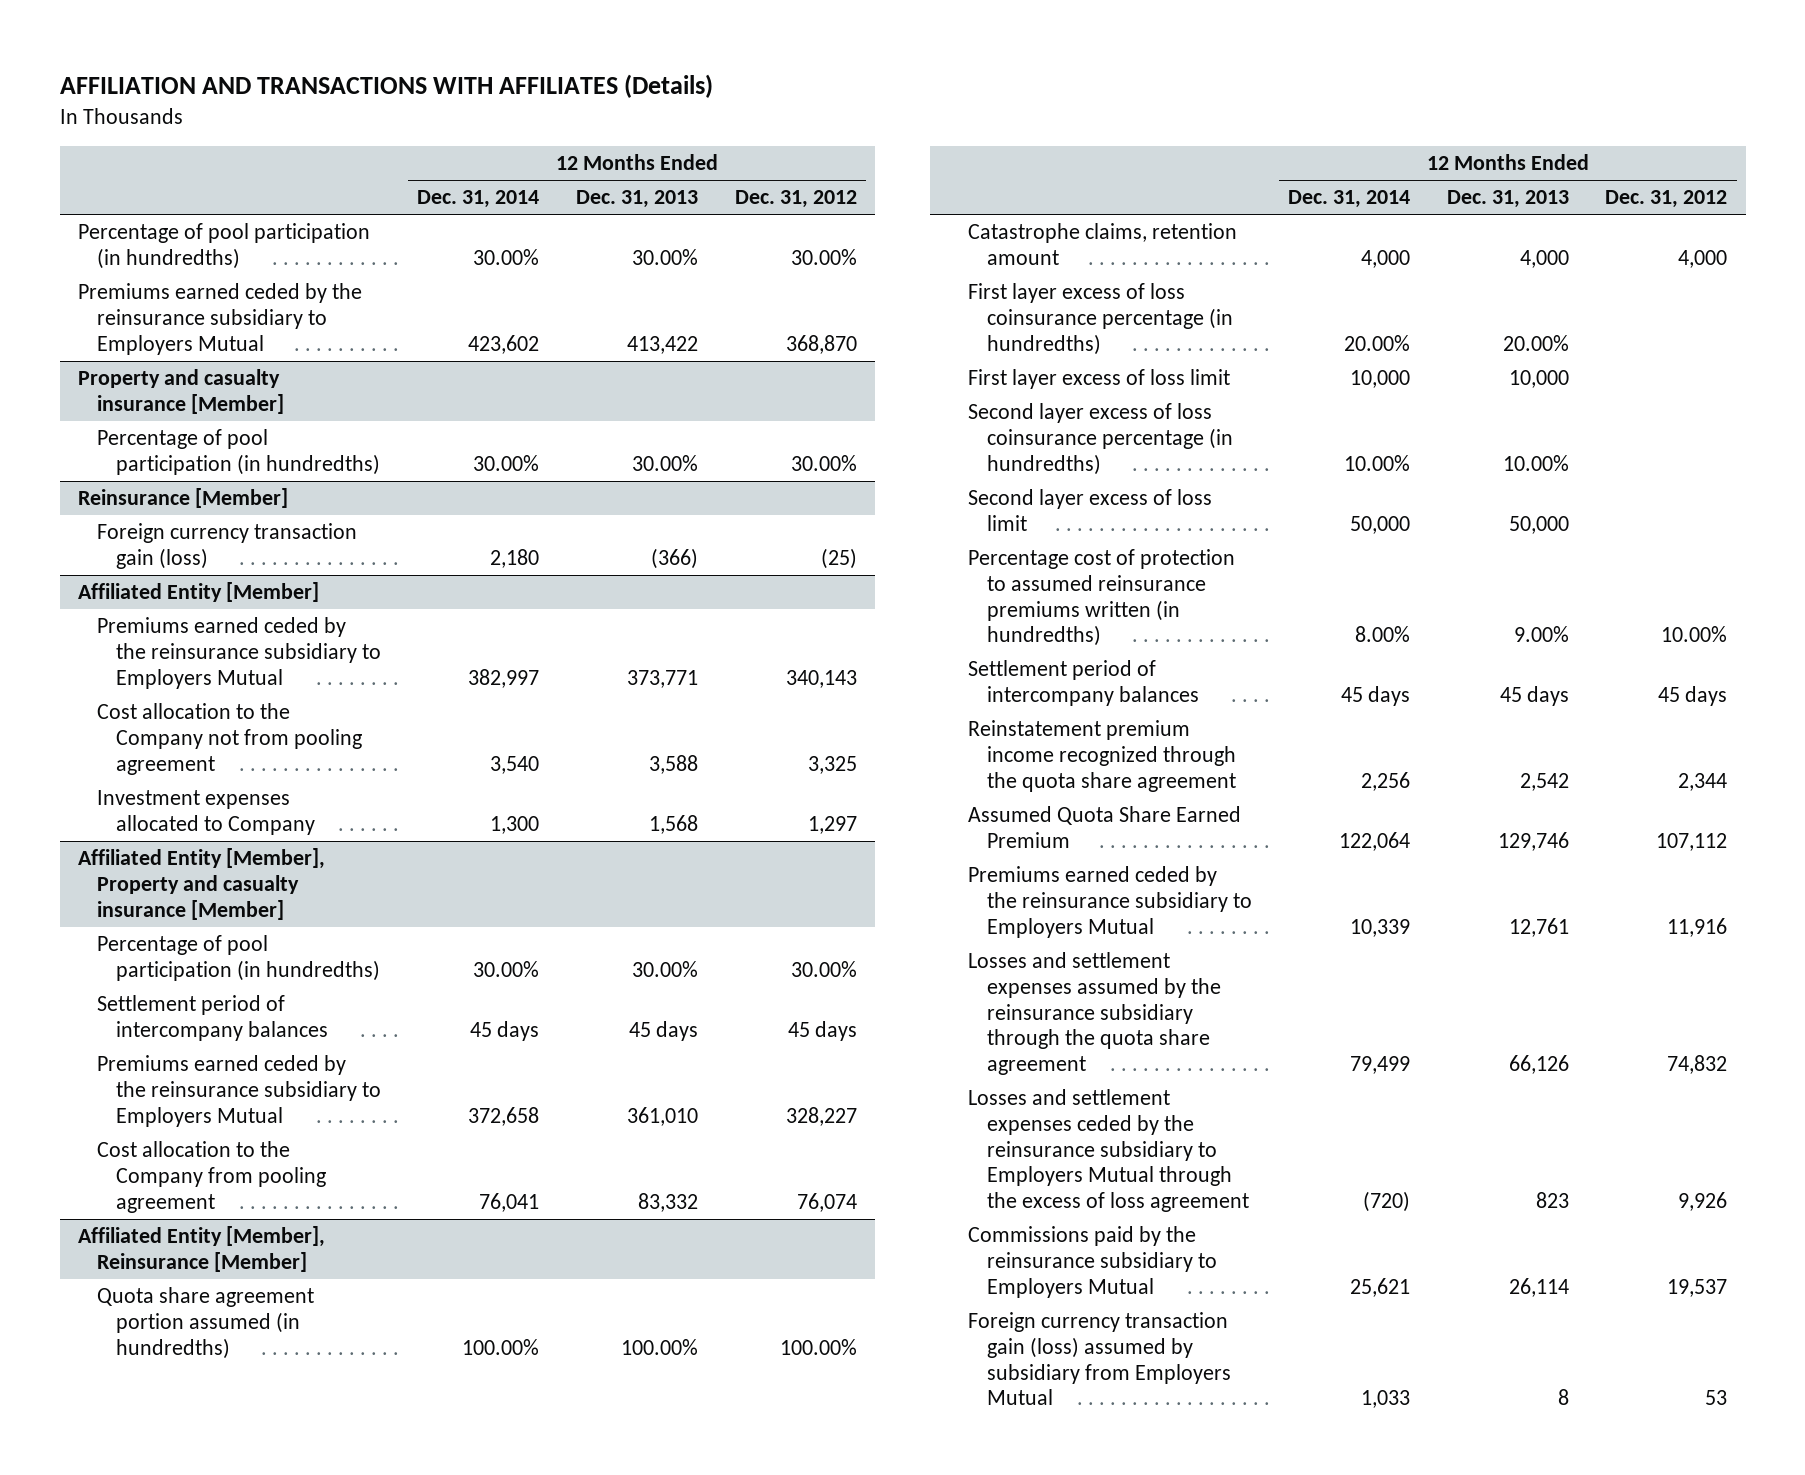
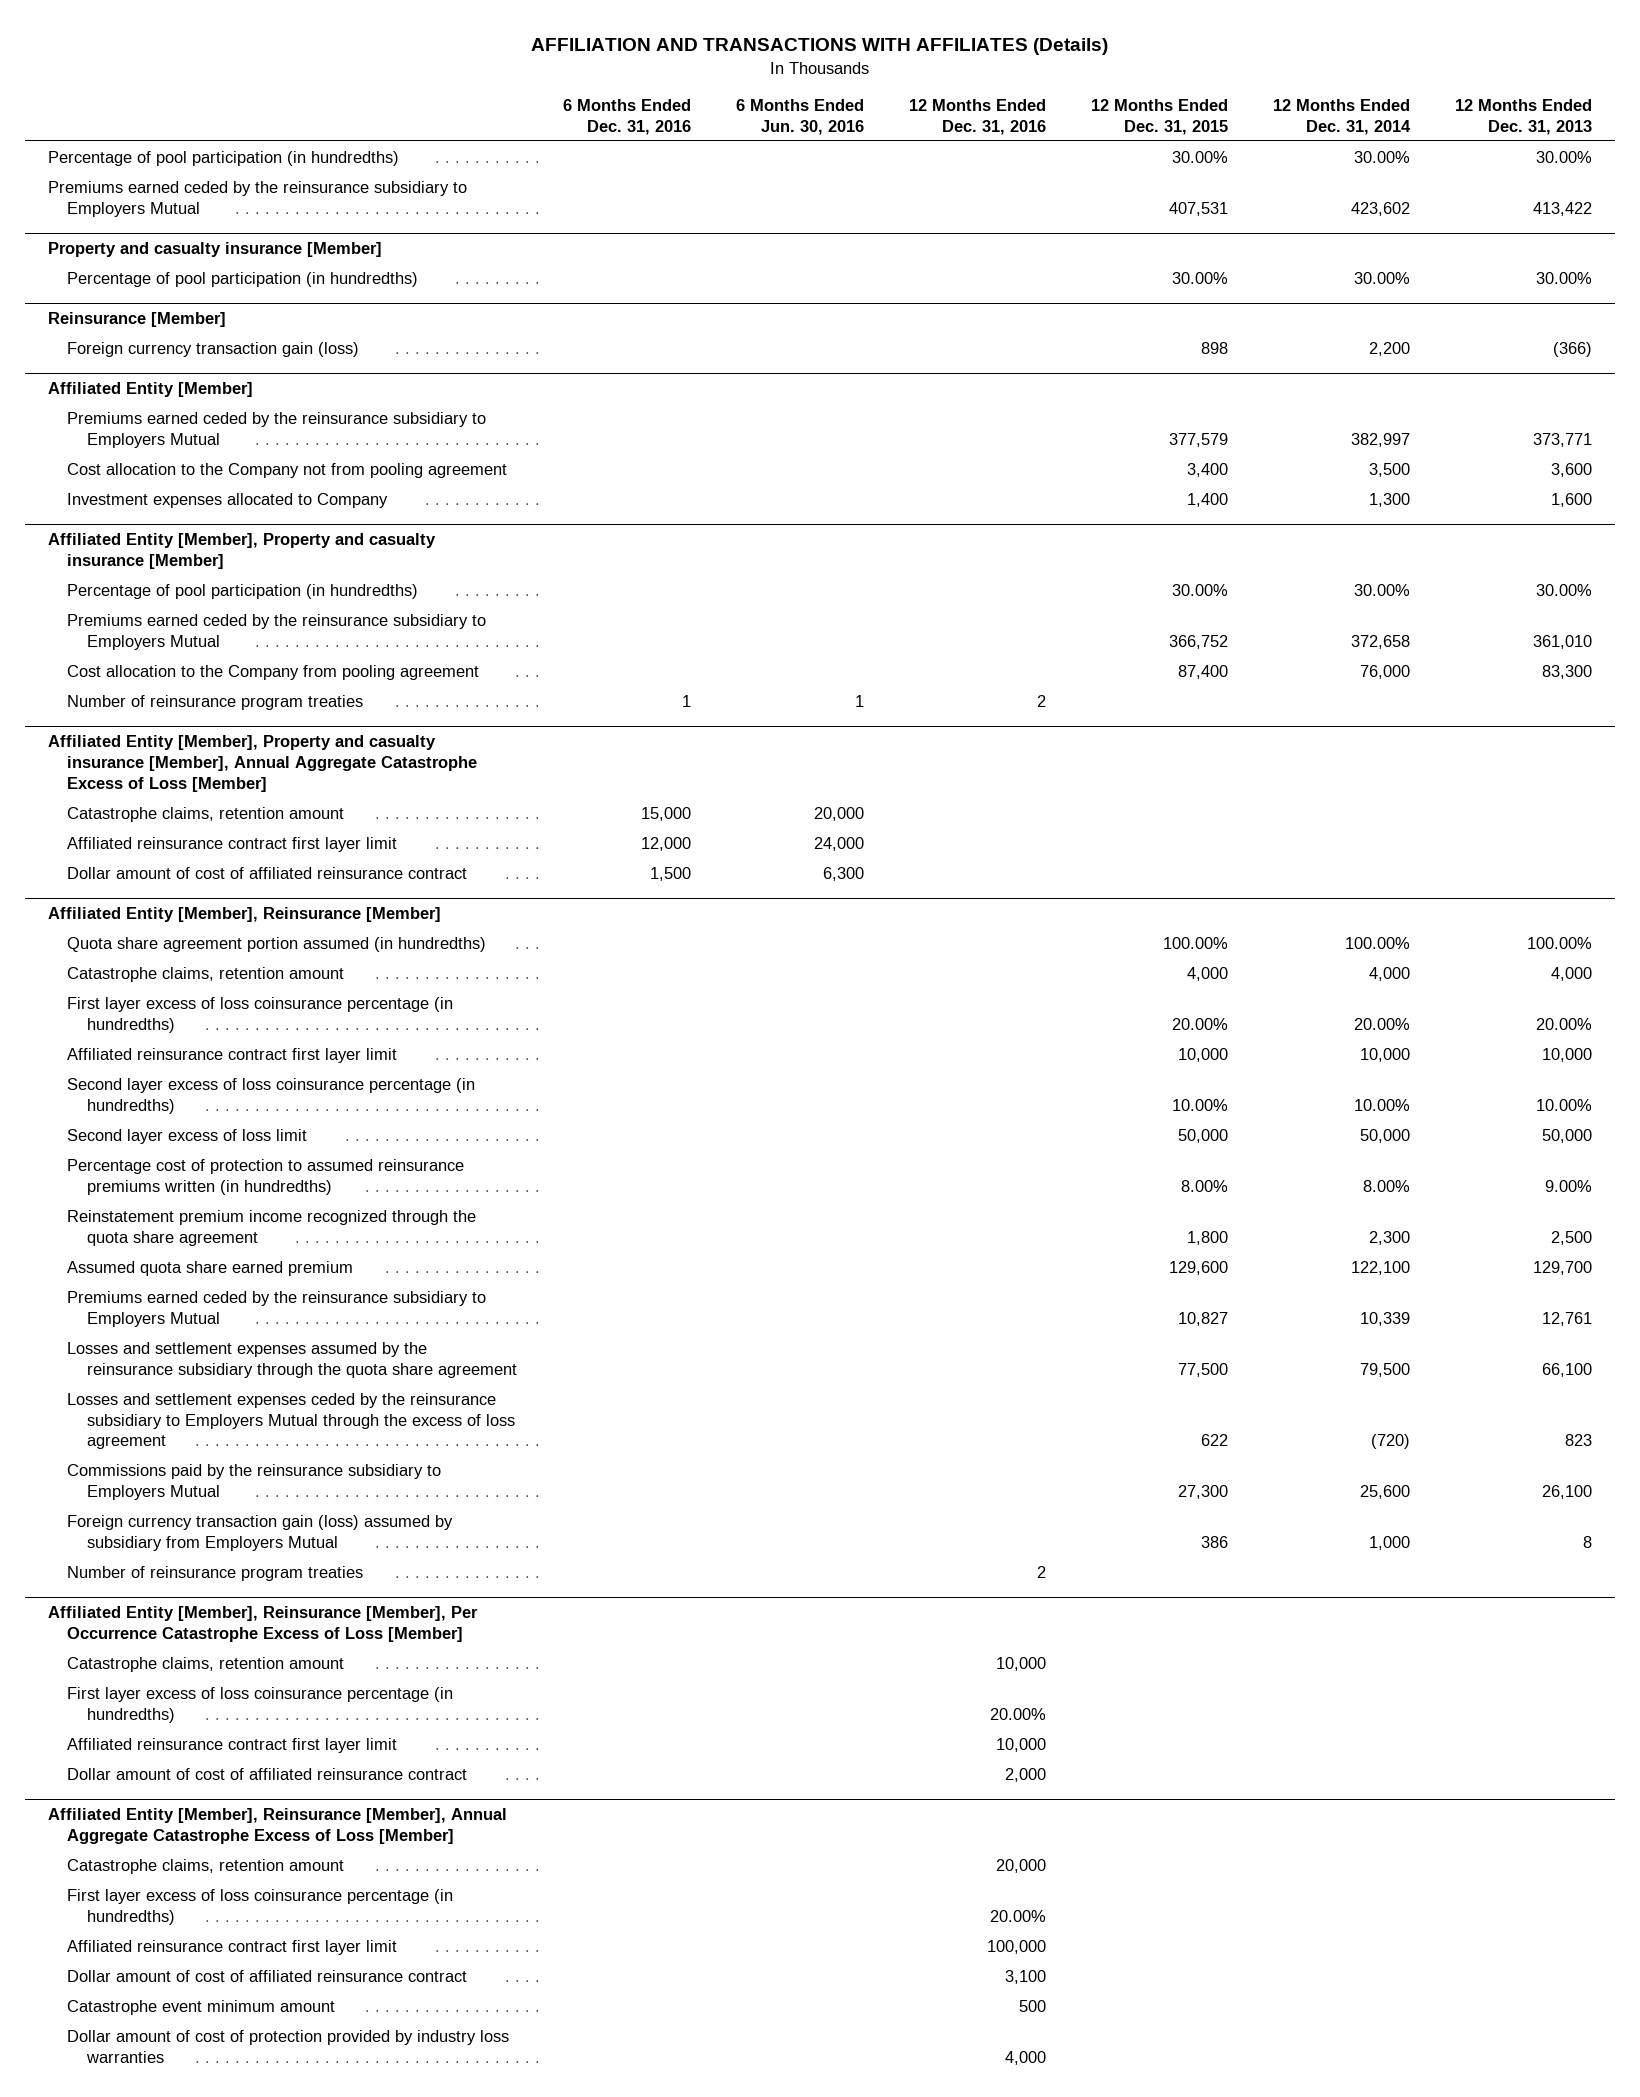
- | 12 Months Ended Dec. 31, 2014 | 12 Months Ended Dec. 31, 2013 | 12 Months Ended Dec. 31, 2012
+ | 6 Months Ended Dec. 31, 2016 | 6 Months Ended Jun. 30, 2016 | 12 Months Ended Dec. 31, 2016 | 12 Months Ended Dec. 31, 2015 | 12 Months Ended Dec. 31, 2014 | 12 Months Ended Dec. 31, 2013
@ Reinsurance [Member]
- Foreign currency transaction gain (loss) | 2,180 | (366) | (25)
+ Foreign currency transaction gain (loss) | | | | 898 | 2,200 | (366)
@ Affiliated Entity [Member]
- Cost allocation to the Company not from pooling agreement | 3,540 | 3,588 | 3,325
- Investment expenses allocated to Company | 1,300 | 1,568 | 1,297
+ Cost allocation to the Company not from pooling agreement | | | | 3,400 | 3,500 | 3,600
+ Investment expenses allocated to Company | | | | 1,400 | 1,300 | 1,600
@ Affiliated Entity [Member], Property and casualty insurance [Member]
- Settlement period of intercompany balances | 45 days | 45 days | 45 days
- Cost allocation to the Company from pooling agreement | 76,041 | 83,332 | 76,074
+ Cost allocation to the Company from pooling agreement | | | | 87,400 | 76,000 | 83,300
+ Number of reinsurance program treaties | 1 | 1 | 2 | | |
+ Affiliated Entity [Member], Property and casualty insurance [Member], Annual Aggregate Catastrophe Excess of Loss [Member]
+ Catastrophe claims, retention amount | 15,000 | 20,000 | | | |
+ Affiliated reinsurance contract first layer limit | 12,000 | 24,000 | | | |
+ Dollar amount of cost of affiliated reinsurance contract | 1,500 | 6,300 | | | |
@ Affiliated Entity [Member], Reinsurance [Member]
- First layer excess of loss limit | 10,000 | 10,000 |
+ Affiliated reinsurance contract first layer limit | | | | 10,000 | 10,000 | 10,000
- Settlement period of intercompany balances | 45 days | 45 days | 45 days
- Reinstatement premium income recognized through the quota share agreement | 2,256 | 2,542 | 2,344
- Assumed Quota Share Earned Premium | 122,064 | 129,746 | 107,112
+ Reinstatement premium income recognized through the quota share agreement | | | | 1,800 | 2,300 | 2,500
+ Assumed quota share earned premium | | | | 129,600 | 122,100 | 129,700
- Losses and settlement expenses assumed by the reinsurance subsidiary through the quota share agreement | 79,499 | 66,126 | 74,832
+ Losses and settlement expenses assumed by the reinsurance subsidiary through the quota share agreement | | | | 77,500 | 79,500 | 66,100
- Commissions paid by the reinsurance subsidiary to Employers Mutual | 25,621 | 26,114 | 19,537
- Foreign currency transaction gain (loss) assumed by subsidiary from Employers Mutual | 1,033 | 8 | 53
+ Commissions paid by the reinsurance subsidiary to Employers Mutual | | | | 27,300 | 25,600 | 26,100
+ Foreign currency transaction gain (loss) assumed by subsidiary from Employers Mutual | | | | 386 | 1,000 | 8
+ Number of reinsurance program treaties | | | 2 | | |
+ Affiliated Entity [Member], Reinsurance [Member], Per Occurrence Catastrophe Excess of Loss [Member]
+ Catastrophe claims, retention amount | | | 10,000 | | |
+ First layer excess of loss coinsurance percentage (in hundredths) | | | 20.00% | | |
+ Affiliated reinsurance contract first layer limit | | | 10,000 | | |
+ Dollar amount of cost of affiliated reinsurance contract | | | 2,000 | | |
+ Affiliated Entity [Member], Reinsurance [Member], Annual Aggregate Catastrophe Excess of Loss [Member]
+ Catastrophe claims, retention amount | | | 20,000 | | |
+ First layer excess of loss coinsurance percentage (in hundredths) | | | 20.00% | | |
+ Affiliated reinsurance contract first layer limit | | | 100,000 | | |
+ Dollar amount of cost of affiliated reinsurance contract | | | 3,100 | | |
+ Catastrophe event minimum amount | | | 500 | | |
+ Dollar amount of cost of protection provided by industry loss warranties | | | 4,000 | | |

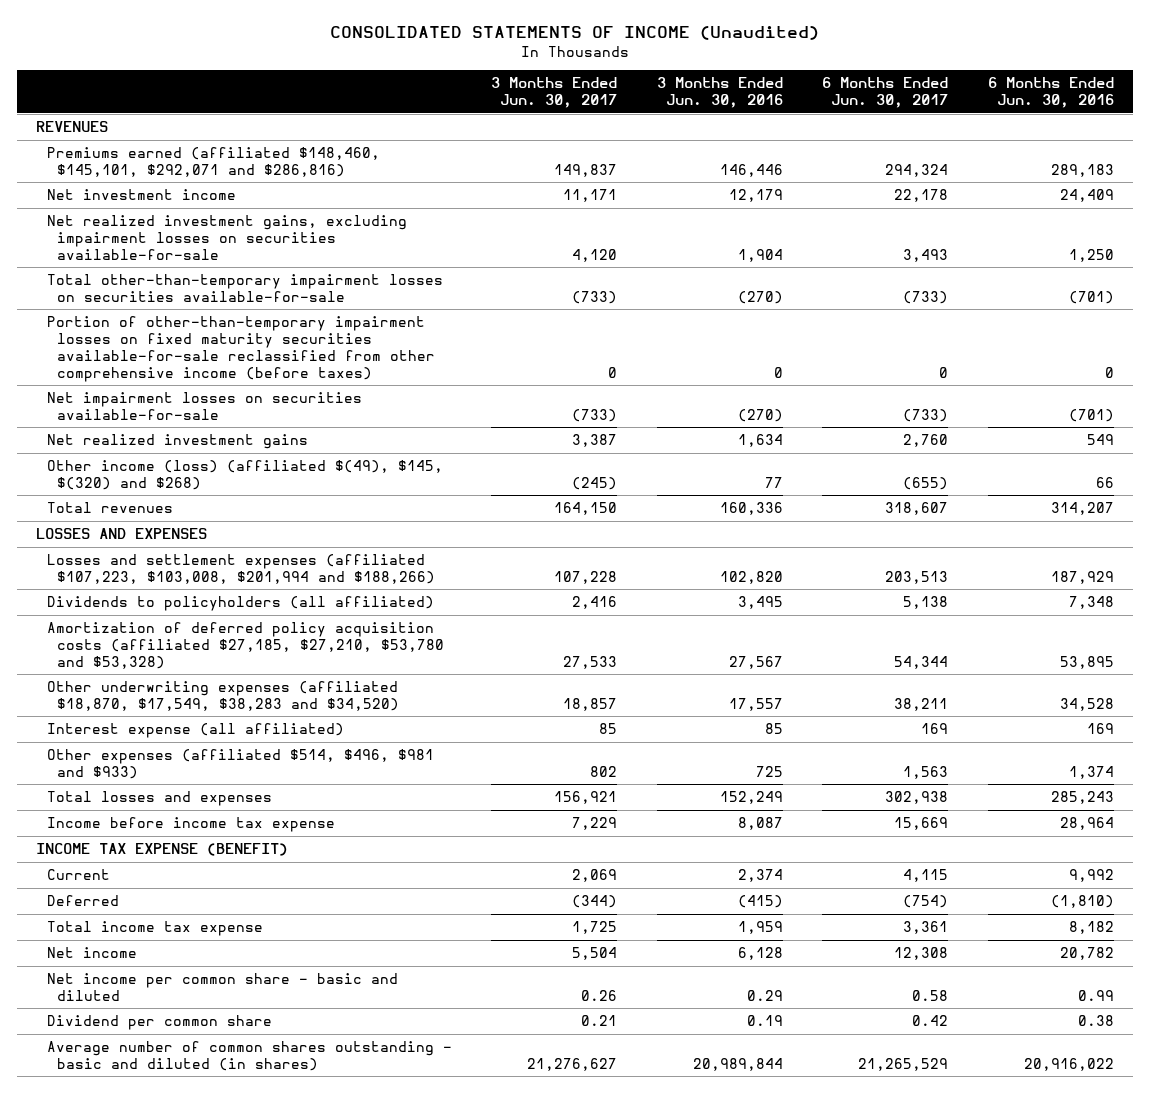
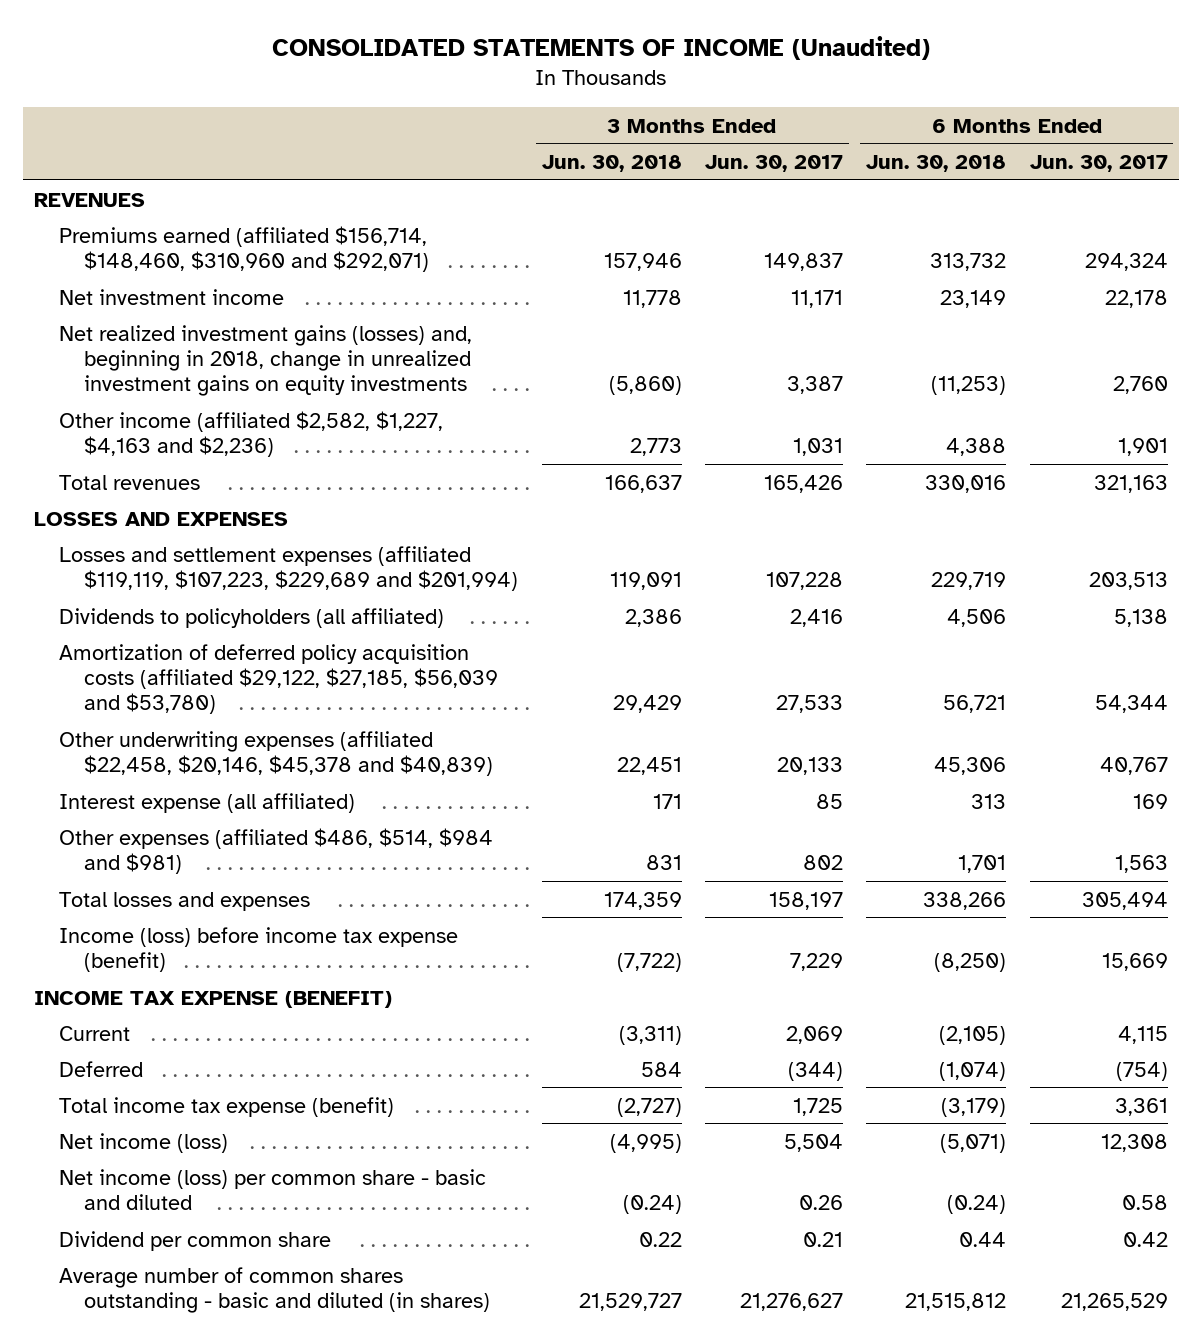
- | 3 Months Ended Jun. 30, 2017 | 3 Months Ended Jun. 30, 2016 | 6 Months Ended Jun. 30, 2017 | 6 Months Ended Jun. 30, 2016
+ | 3 Months Ended Jun. 30, 2018 | 3 Months Ended Jun. 30, 2017 | 6 Months Ended Jun. 30, 2018 | 6 Months Ended Jun. 30, 2017
- Premiums earned (affiliated $148,460, $145,101, $292,071 and $286,816) | 149,837 | 146,446 | 294,324 | 289,183
+ Premiums earned (affiliated $156,714, $148,460, $310,960 and $292,071) | 157,946 | 149,837 | 313,732 | 294,324
- Net realized investment gains, excluding impairment losses on securities available-for-sale | 4,120 | 1,904 | 3,493 | 1,250
- Total other-than-temporary impairment losses on securities available-for-sale | (733) | (270) | (733) | (701)
- Portion of other-than-temporary impairment losses on fixed maturity securities available-for-sale reclassified from other comprehensive income (before taxes) | 0 | 0 | 0 | 0
- Net impairment losses on securities available-for-sale | (733) | (270) | (733) | (701)
- Net realized investment gains | 3,387 | 1,634 | 2,760 | 549
- Other income (loss) (affiliated $(49), $145, $(320) and $268) | (245) | 77 | (655) | 66
- Total revenues | 164,150 | 160,336 | 318,607 | 314,207
+ Net realized investment gains (losses) and, beginning in 2018, change in unrealized investment gains on equity investments | (5,860) | 3,387 | (11,253) | 2,760
+ Other income (affiliated $2,582, $1,227, $4,163 and $2,236) | 2,773 | 1,031 | 4,388 | 1,901
+ Total revenues | 166,637 | 165,426 | 330,016 | 321,163
- Losses and settlement expenses (affiliated $107,223, $103,008, $201,994 and $188,266) | 107,228 | 102,820 | 203,513 | 187,929
+ Losses and settlement expenses (affiliated $119,119, $107,223, $229,689 and $201,994) | 119,091 | 107,228 | 229,719 | 203,513
- Amortization of deferred policy acquisition costs (affiliated $27,185, $27,210, $53,780 and $53,328) | 27,533 | 27,567 | 54,344 | 53,895
- Other underwriting expenses (affiliated $18,870, $17,549, $38,283 and $34,520) | 18,857 | 17,557 | 38,211 | 34,528
+ Amortization of deferred policy acquisition costs (affiliated $29,122, $27,185, $56,039 and $53,780) | 29,429 | 27,533 | 56,721 | 54,344
+ Other underwriting expenses (affiliated $22,458, $20,146, $45,378 and $40,839) | 22,451 | 20,133 | 45,306 | 40,767
- Other expenses (affiliated $514, $496, $981 and $933) | 802 | 725 | 1,563 | 1,374
- Total losses and expenses | 156,921 | 152,249 | 302,938 | 285,243
- Income before income tax expense | 7,229 | 8,087 | 15,669 | 28,964
+ Other expenses (affiliated $486, $514, $984 and $981) | 831 | 802 | 1,701 | 1,563
+ Total losses and expenses | 174,359 | 158,197 | 338,266 | 305,494
+ Income (loss) before income tax expense (benefit) | (7,722) | 7,229 | (8,250) | 15,669
- Total income tax expense | 1,725 | 1,959 | 3,361 | 8,182
- Net income | 5,504 | 6,128 | 12,308 | 20,782
- Net income per common share - basic and diluted | 0.26 | 0.29 | 0.58 | 0.99
+ Total income tax expense (benefit) | (2,727) | 1,725 | (3,179) | 3,361
+ Net income (loss) | (4,995) | 5,504 | (5,071) | 12,308
+ Net income (loss) per common share - basic and diluted | (0.24) | 0.26 | (0.24) | 0.58

